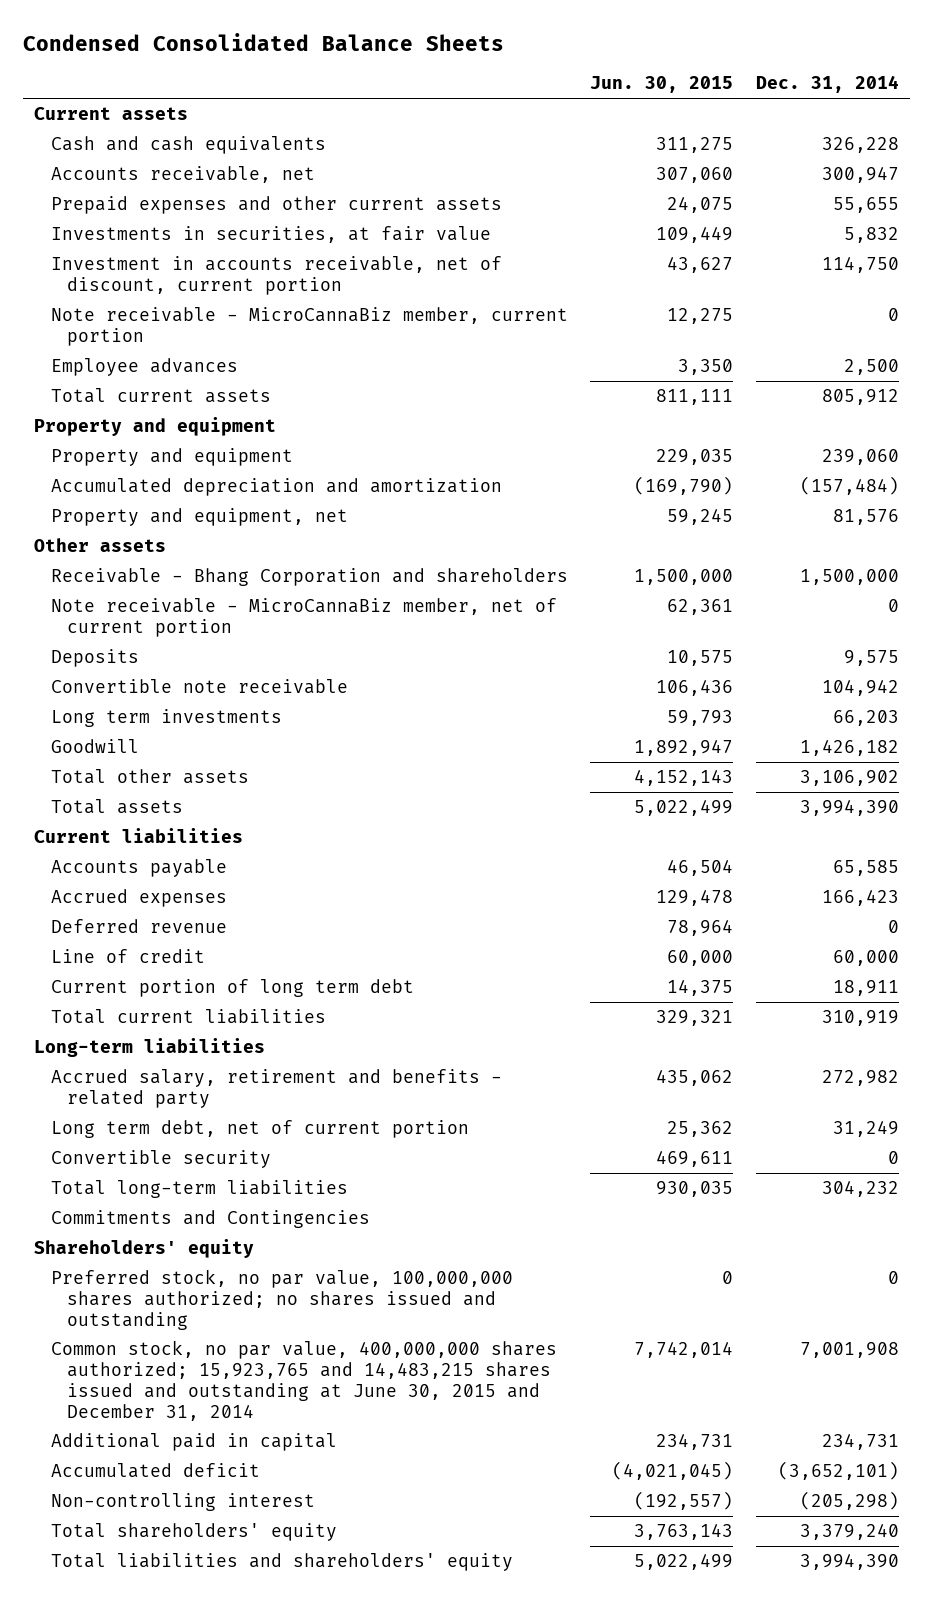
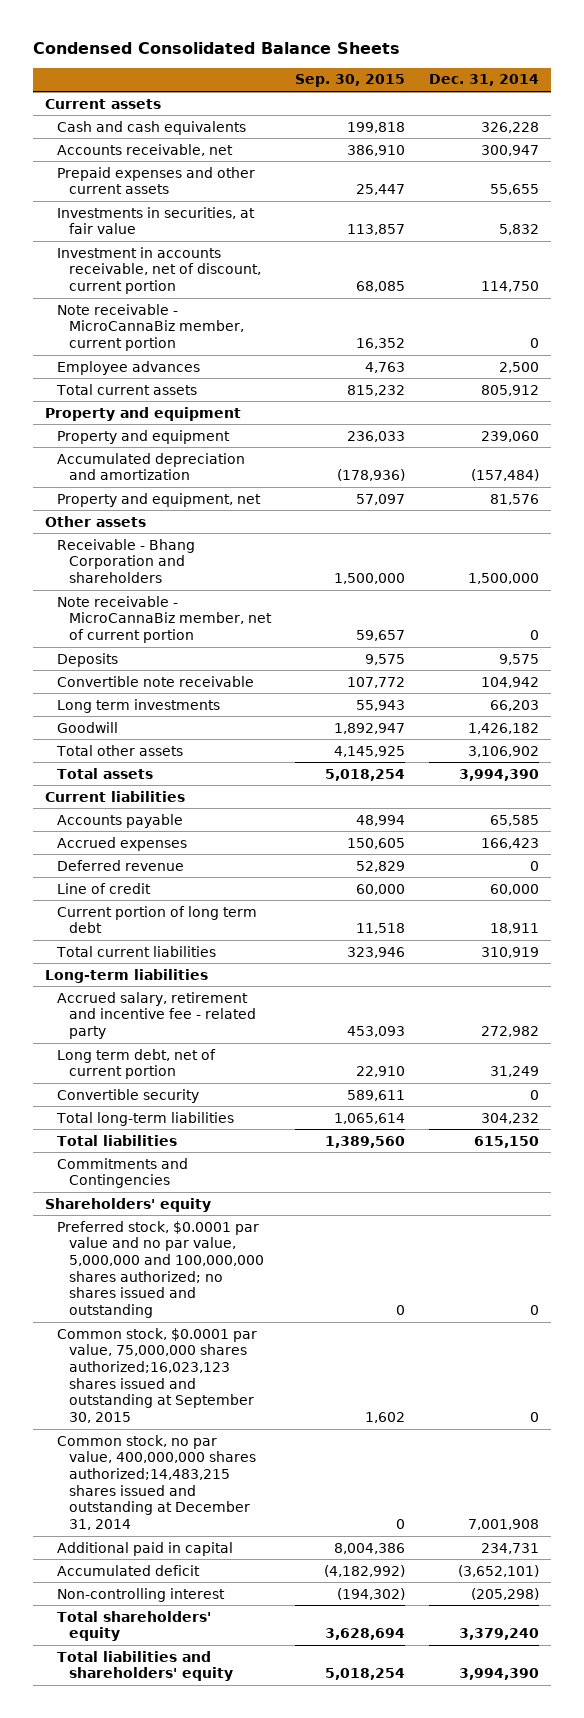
- | Jun. 30, 2015 | Dec. 31, 2014
+ | Sep. 30, 2015 | Dec. 31, 2014
- Accrued salary, retirement and benefits - related party | 435,062 | 272,982
+ Accrued salary, retirement and incentive fee - related party | 453,093 | 272,982
+ Total liabilities | 1,389,560 | 615,150
- Preferred stock, no par value, 100,000,000 shares authorized; no shares issued and outstanding | 0 | 0
- Common stock, no par value, 400,000,000 shares authorized; 15,923,765 and 14,483,215 shares issued and outstanding at June 30, 2015 and December 31, 2014 | 7,742,014 | 7,001,908
+ Preferred stock, $0.0001 par value and no par value, 5,000,000 and 100,000,000 shares authorized; no shares issued and outstanding | 0 | 0
+ Common stock, $0.0001 par value, 75,000,000 shares authorized;16,023,123 shares issued and outstanding at September 30, 2015 | 1,602 | 0
+ Common stock, no par value, 400,000,000 shares authorized;14,483,215 shares issued and outstanding at December 31, 2014 | 0 | 7,001,908

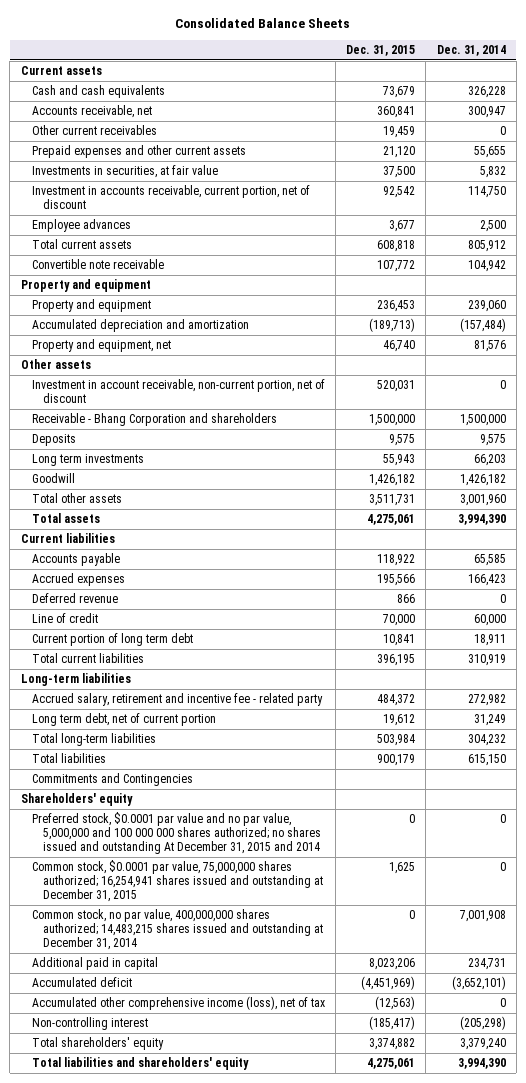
- Condensed Consolidated Balance Sheets
+ Consolidated Balance Sheets
- | Sep. 30, 2015 | Dec. 31, 2014
+ | Dec. 31, 2015 | Dec. 31, 2014
+ Other current receivables | 19,459 | 0
- Investment in accounts receivable, net of discount, current portion | 68,085 | 114,750
- Note receivable - MicroCannaBiz member, current portion | 16,352 | 0
+ Investment in accounts receivable, current portion, net of discount | 92,542 | 114,750
moved up: Convertible note receivable | 107,772 | 104,942
+ Investment in account receivable, non-current portion, net of discount | 520,031 | 0
- Note receivable - MicroCannaBiz member, net of current portion | 59,657 | 0
- Total other assets | 4,145,925 | 3,106,902
+ Total other assets | 3,511,731 | 3,001,960
- Convertible security | 589,611 | 0
- Preferred stock, $0.0001 par value and no par value, 5,000,000 and 100,000,000 shares authorized; no shares issued and outstanding | 0 | 0
- Common stock, $0.0001 par value, 75,000,000 shares authorized;16,023,123 shares issued and outstanding at September 30, 2015 | 1,602 | 0
- Common stock, no par value, 400,000,000 shares authorized;14,483,215 shares issued and outstanding at December 31, 2014 | 0 | 7,001,908
+ Preferred stock, $0.0001 par value and no par value, 5,000,000 and 100 000 000 shares authorized; no shares issued and outstanding At December 31, 2015 and 2014 | 0 | 0
+ Common stock, $0.0001 par value, 75,000,000 shares authorized; 16,254,941 shares issued and outstanding at December 31, 2015 | 1,625 | 0
+ Common stock, no par value, 400,000,000 shares authorized; 14,483,215 shares issued and outstanding at December 31, 2014 | 0 | 7,001,908
+ Accumulated other comprehensive income (loss), net of tax | (12,563) | 0

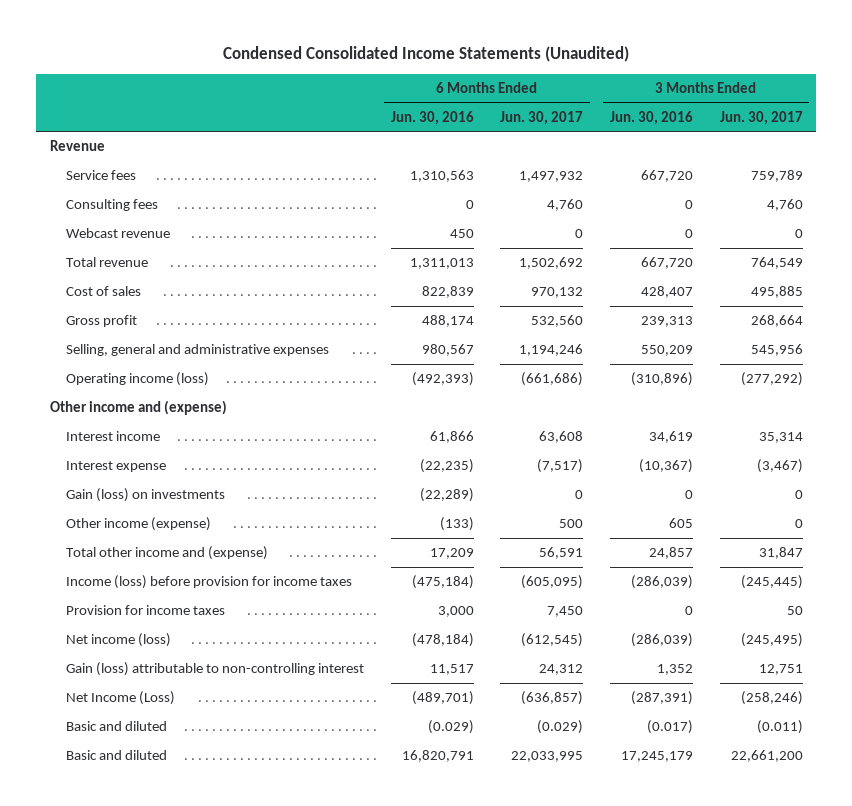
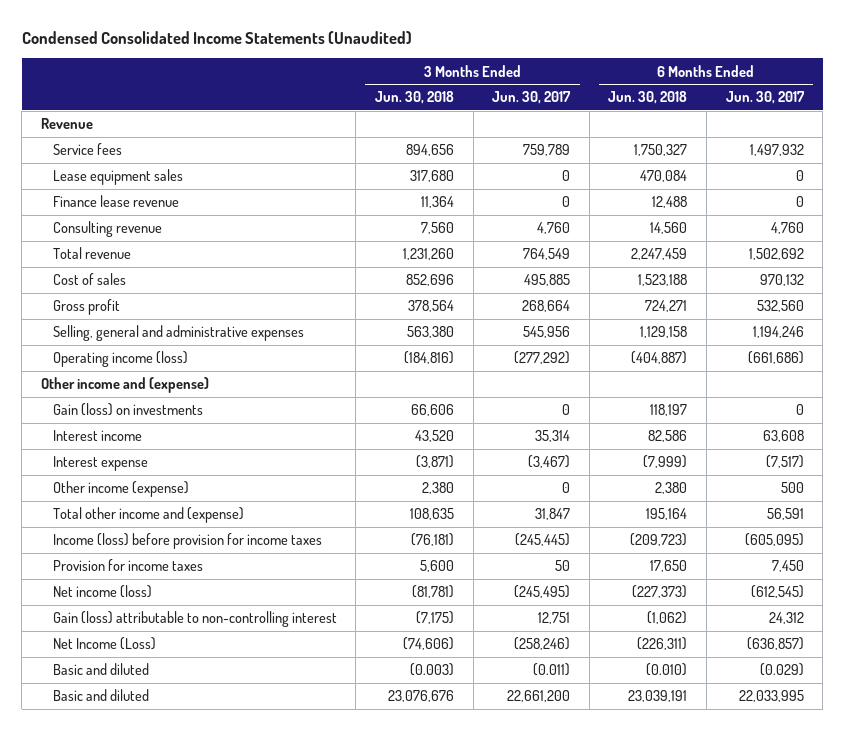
- | 6 Months Ended Jun. 30, 2016 | 6 Months Ended Jun. 30, 2017 | 3 Months Ended Jun. 30, 2016 | 3 Months Ended Jun. 30, 2017
+ | 3 Months Ended Jun. 30, 2018 | 3 Months Ended Jun. 30, 2017 | 6 Months Ended Jun. 30, 2018 | 6 Months Ended Jun. 30, 2017
- Consulting fees | 0 | 4,760 | 0 | 4,760
- Webcast revenue | 450 | 0 | 0 | 0
+ Lease equipment sales | 317,680 | 0 | 470,084 | 0
+ Finance lease revenue | 11,364 | 0 | 12,488 | 0
+ Consulting revenue | 7,560 | 4,760 | 14,560 | 4,760
moved up: Gain (loss) on investments | 66,606 | 0 | 118,197 | 0

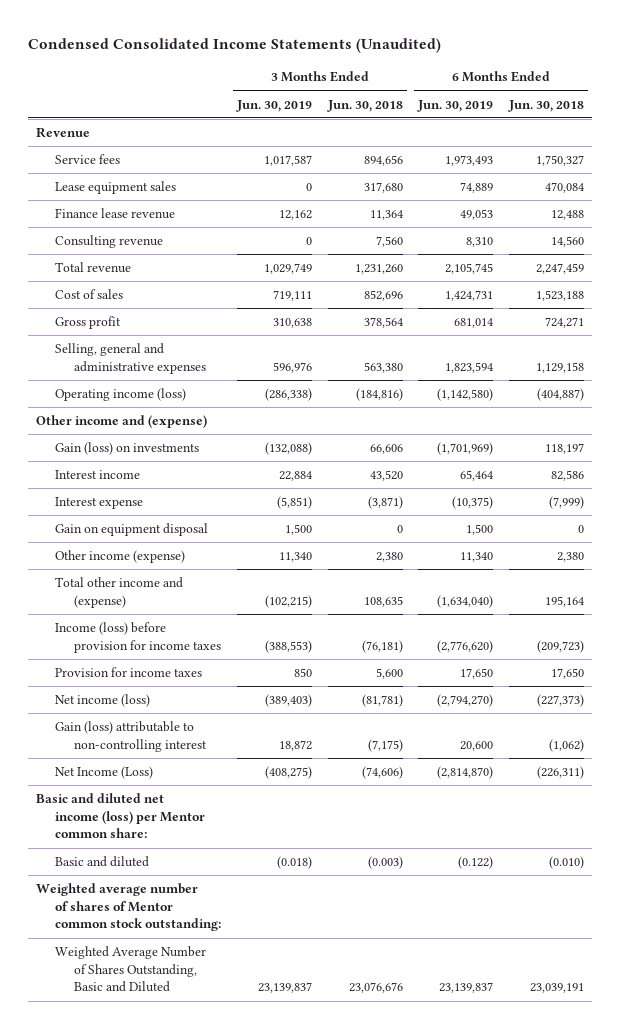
- | 3 Months Ended Jun. 30, 2018 | 3 Months Ended Jun. 30, 2017 | 6 Months Ended Jun. 30, 2018 | 6 Months Ended Jun. 30, 2017
+ | 3 Months Ended Jun. 30, 2019 | 3 Months Ended Jun. 30, 2018 | 6 Months Ended Jun. 30, 2019 | 6 Months Ended Jun. 30, 2018
+ Gain on equipment disposal | 1,500 | 0 | 1,500 | 0
+ Basic and diluted net income (loss) per Mentor common share:
- Basic and diluted | 23,076,676 | 22,661,200 | 23,039,191 | 22,033,995
+ Weighted average number of shares of Mentor common stock outstanding:
+ Weighted Average Number of Shares Outstanding, Basic and Diluted | 23,139,837 | 23,076,676 | 23,139,837 | 23,039,191

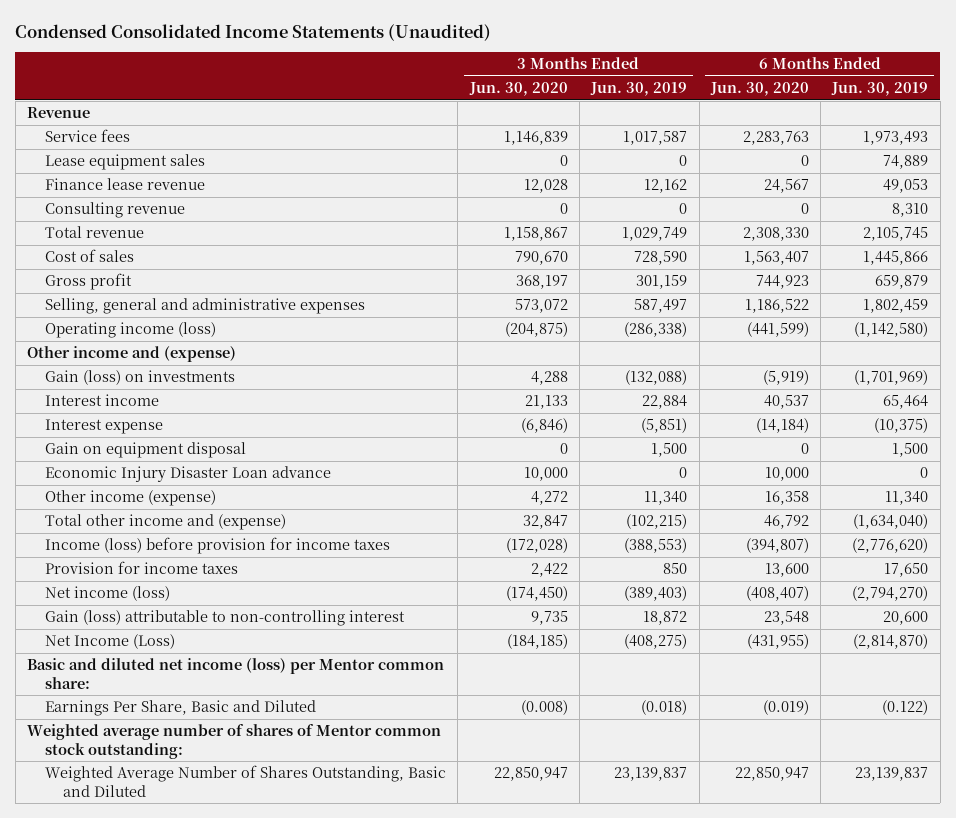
- | 3 Months Ended Jun. 30, 2019 | 3 Months Ended Jun. 30, 2018 | 6 Months Ended Jun. 30, 2019 | 6 Months Ended Jun. 30, 2018
+ | 3 Months Ended Jun. 30, 2020 | 3 Months Ended Jun. 30, 2019 | 6 Months Ended Jun. 30, 2020 | 6 Months Ended Jun. 30, 2019
- Cost of sales | 719,111 | 852,696 | 1,424,731 | 1,523,188
- Gross profit | 310,638 | 378,564 | 681,014 | 724,271
- Selling, general and administrative expenses | 596,976 | 563,380 | 1,823,594 | 1,129,158
+ Cost of sales | 790,670 | 728,590 | 1,563,407 | 1,445,866
+ Gross profit | 368,197 | 301,159 | 744,923 | 659,879
+ Selling, general and administrative expenses | 573,072 | 587,497 | 1,186,522 | 1,802,459
+ Economic Injury Disaster Loan advance | 10,000 | 0 | 10,000 | 0
- Basic and diluted | (0.018) | (0.003) | (0.122) | (0.010)
+ Earnings Per Share, Basic and Diluted | (0.008) | (0.018) | (0.019) | (0.122)

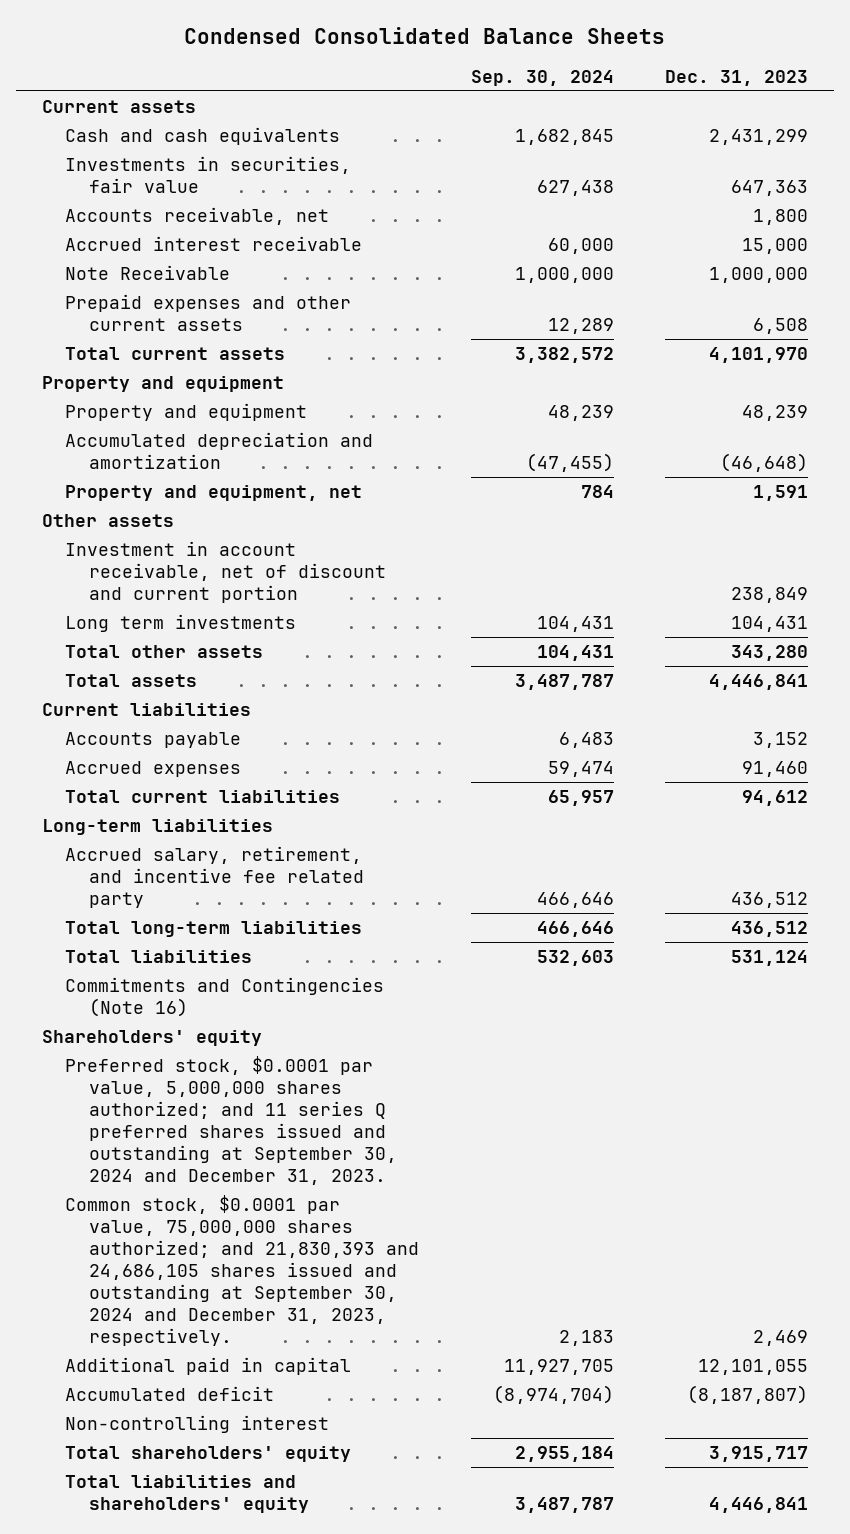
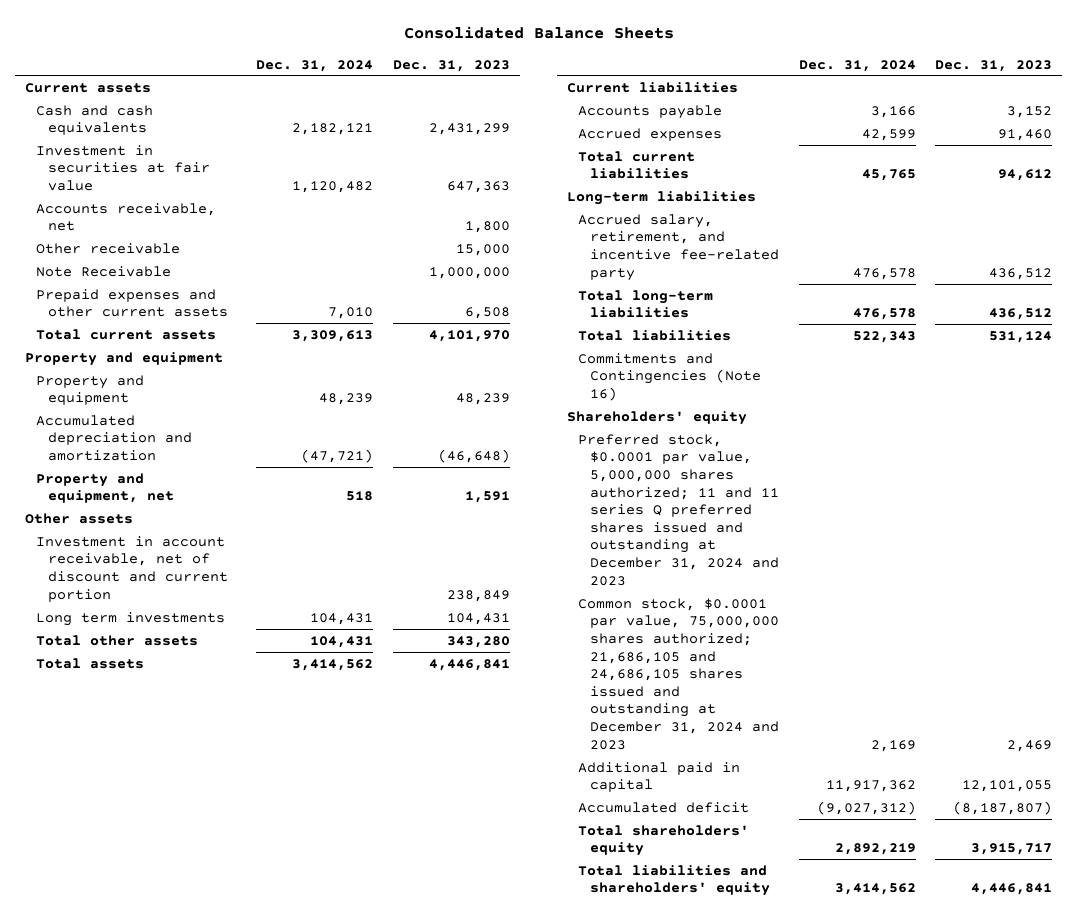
- Condensed Consolidated Balance Sheets
+ Consolidated Balance Sheets
- | Sep. 30, 2024 | Dec. 31, 2023
+ | Dec. 31, 2024 | Dec. 31, 2023
- Investments in securities, fair value | 627,438 | 647,363
+ Investment in securities at fair value | 1,120,482 | 647,363
- Accrued interest receivable | 60,000 | 15,000
+ Other receivable | | 15,000
- Accrued salary, retirement, and incentive fee related party | 466,646 | 436,512
+ Accrued salary, retirement, and incentive fee-related party | 476,578 | 436,512
- Preferred stock, $0.0001 par value, 5,000,000 shares authorized; and 11 series Q preferred shares issued and outstanding at September 30, 2024 and December 31, 2023.
- Common stock, $0.0001 par value, 75,000,000 shares authorized; and 21,830,393 and 24,686,105 shares issued and outstanding at September 30, 2024 and December 31, 2023, respectively. | 2,183 | 2,469
+ Preferred stock, $0.0001 par value, 5,000,000 shares authorized; 11 and 11 series Q preferred shares issued and outstanding at December 31, 2024 and 2023
+ Common stock, $0.0001 par value, 75,000,000 shares authorized; 21,686,105 and 24,686,105 shares issued and outstanding at December 31, 2024 and 2023 | 2,169 | 2,469
- Non-controlling interest

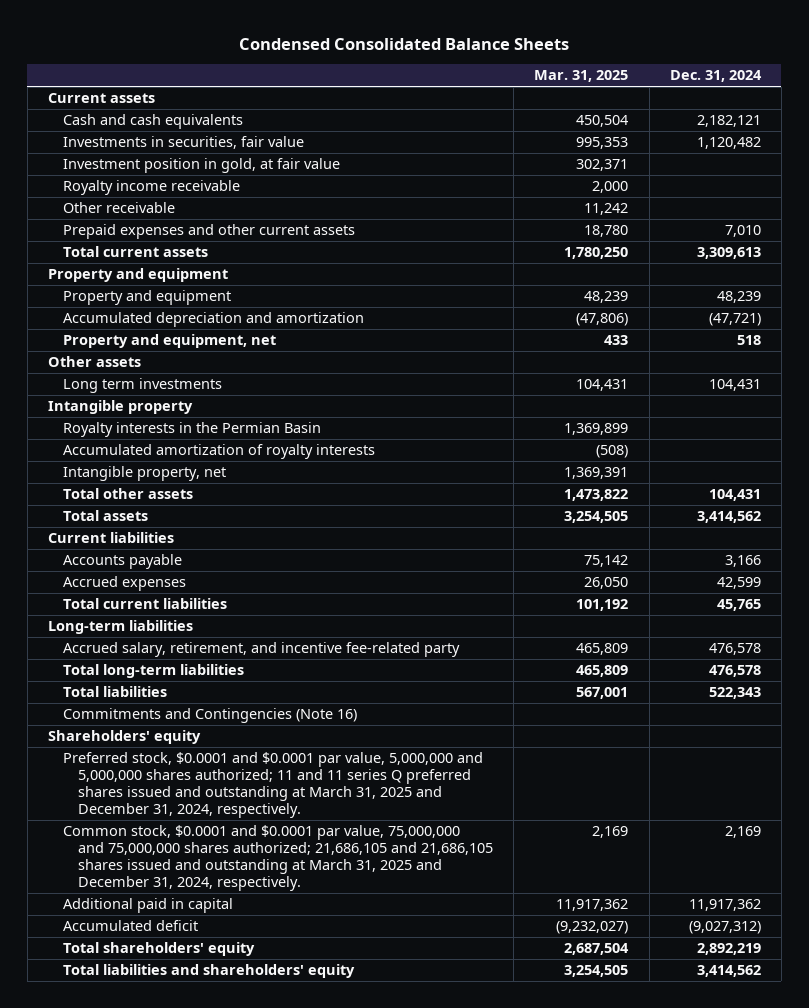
- Consolidated Balance Sheets
+ Condensed Consolidated Balance Sheets
- | Dec. 31, 2024 | Dec. 31, 2023
+ | Mar. 31, 2025 | Dec. 31, 2024
- Investment in securities at fair value | 1,120,482 | 647,363
- Accounts receivable, net | | 1,800
+ Investments in securities, fair value | 995,353 | 1,120,482
+ Investment position in gold, at fair value | 302,371 |
+ Royalty income receivable | 2,000 |
- Note Receivable | | 1,000,000
- Investment in account receivable, net of discount and current portion | | 238,849
+ Intangible property
+ Royalty interests in the Permian Basin | 1,369,899 |
+ Accumulated amortization of royalty interests | (508) |
+ Intangible property, net | 1,369,391 |
- Preferred stock, $0.0001 par value, 5,000,000 shares authorized; 11 and 11 series Q preferred shares issued and outstanding at December 31, 2024 and 2023
- Common stock, $0.0001 par value, 75,000,000 shares authorized; 21,686,105 and 24,686,105 shares issued and outstanding at December 31, 2024 and 2023 | 2,169 | 2,469
+ Preferred stock, $0.0001 and $0.0001 par value, 5,000,000 and 5,000,000 shares authorized; 11 and 11 series Q preferred shares issued and outstanding at March 31, 2025 and December 31, 2024, respectively.
+ Common stock, $0.0001 and $0.0001 par value, 75,000,000 and 75,000,000 shares authorized; 21,686,105 and 21,686,105 shares issued and outstanding at March 31, 2025 and December 31, 2024, respectively. | 2,169 | 2,169

